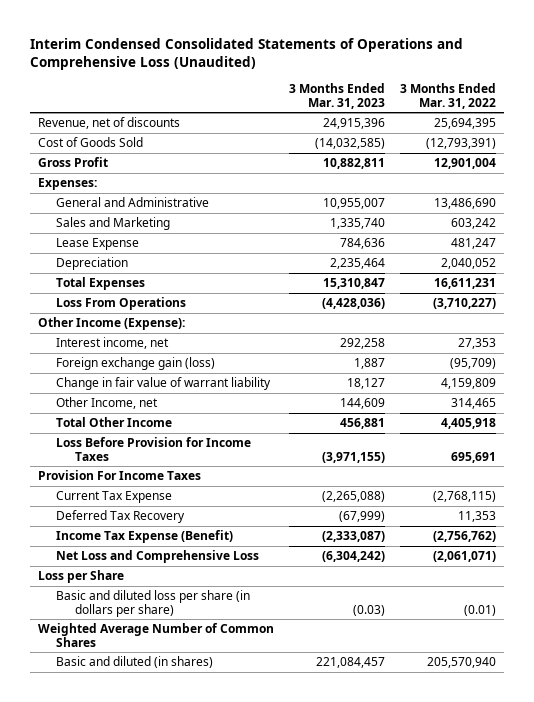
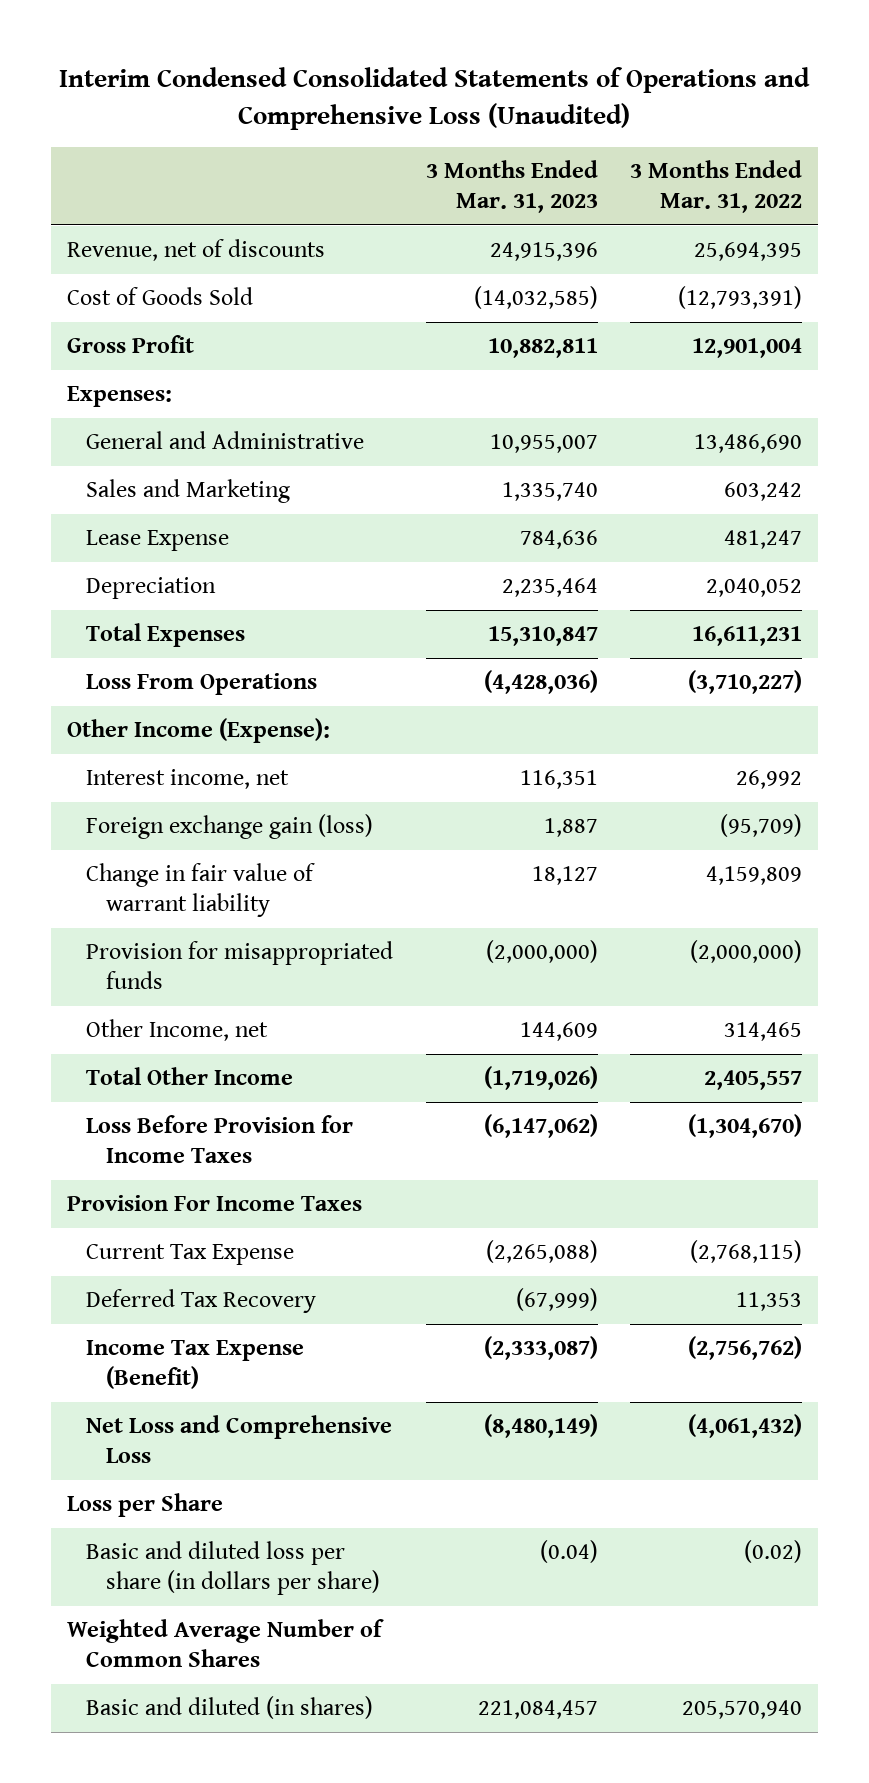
- Interest income, net | 292,258 | 27,353
+ Interest income, net | 116,351 | 26,992
+ Provision for misappropriated funds | (2,000,000) | (2,000,000)
- Total Other Income | 456,881 | 4,405,918
- Loss Before Provision for Income Taxes | (3,971,155) | 695,691
+ Total Other Income | (1,719,026) | 2,405,557
+ Loss Before Provision for Income Taxes | (6,147,062) | (1,304,670)
- Net Loss and Comprehensive Loss | (6,304,242) | (2,061,071)
+ Net Loss and Comprehensive Loss | (8,480,149) | (4,061,432)
- Basic and diluted loss per share (in dollars per share) | (0.03) | (0.01)
+ Basic and diluted loss per share (in dollars per share) | (0.04) | (0.02)

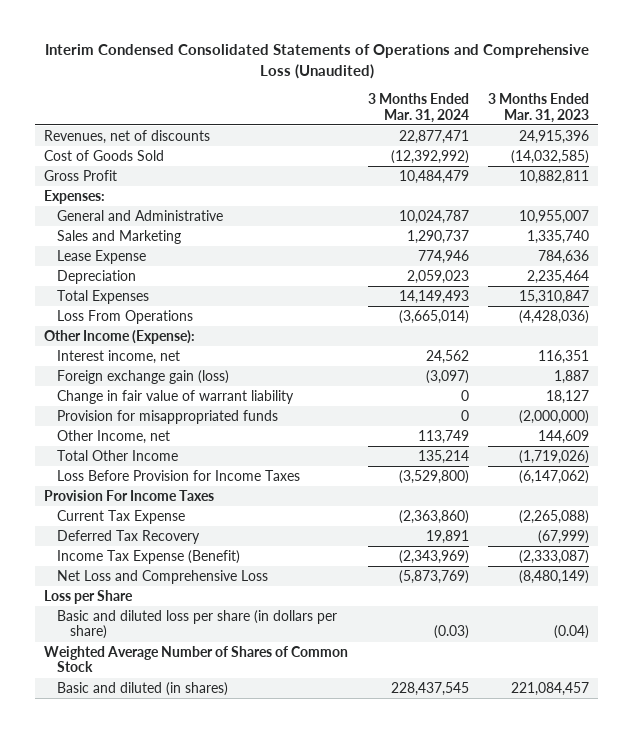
- | 3 Months Ended Mar. 31, 2023 | 3 Months Ended Mar. 31, 2022
+ | 3 Months Ended Mar. 31, 2024 | 3 Months Ended Mar. 31, 2023
- Revenue, net of discounts | 24,915,396 | 25,694,395
+ Revenues, net of discounts | 22,877,471 | 24,915,396
- Weighted Average Number of Common Shares
+ Weighted Average Number of Shares of Common Stock

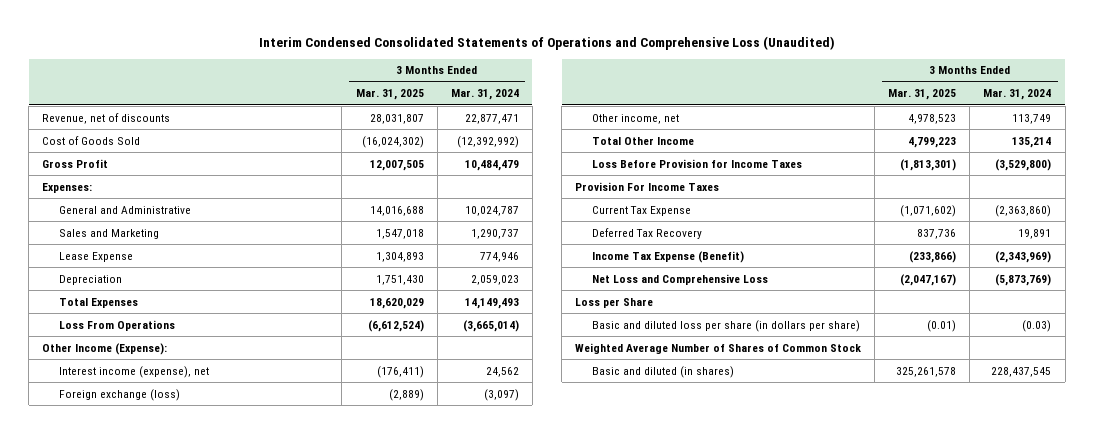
- | 3 Months Ended Mar. 31, 2024 | 3 Months Ended Mar. 31, 2023
+ | 3 Months Ended Mar. 31, 2025 | 3 Months Ended Mar. 31, 2024
- Revenues, net of discounts | 22,877,471 | 24,915,396
+ Revenue, net of discounts | 28,031,807 | 22,877,471
- Interest income, net | 24,562 | 116,351
- Foreign exchange gain (loss) | (3,097) | 1,887
- Change in fair value of warrant liability | 0 | 18,127
- Provision for misappropriated funds | 0 | (2,000,000)
- Other Income, net | 113,749 | 144,609
+ Interest income (expense), net | (176,411) | 24,562
+ Foreign exchange (loss) | (2,889) | (3,097)
+ Other income, net | 4,978,523 | 113,749

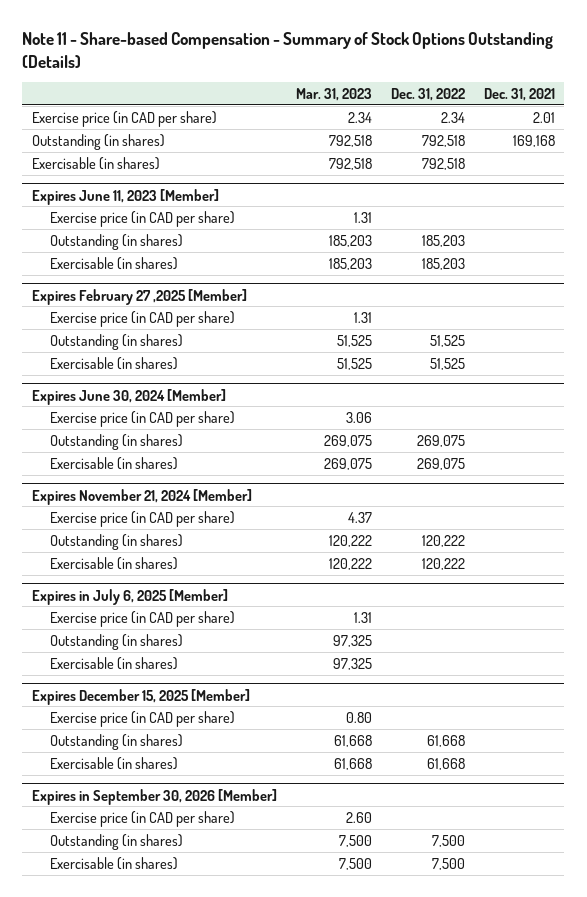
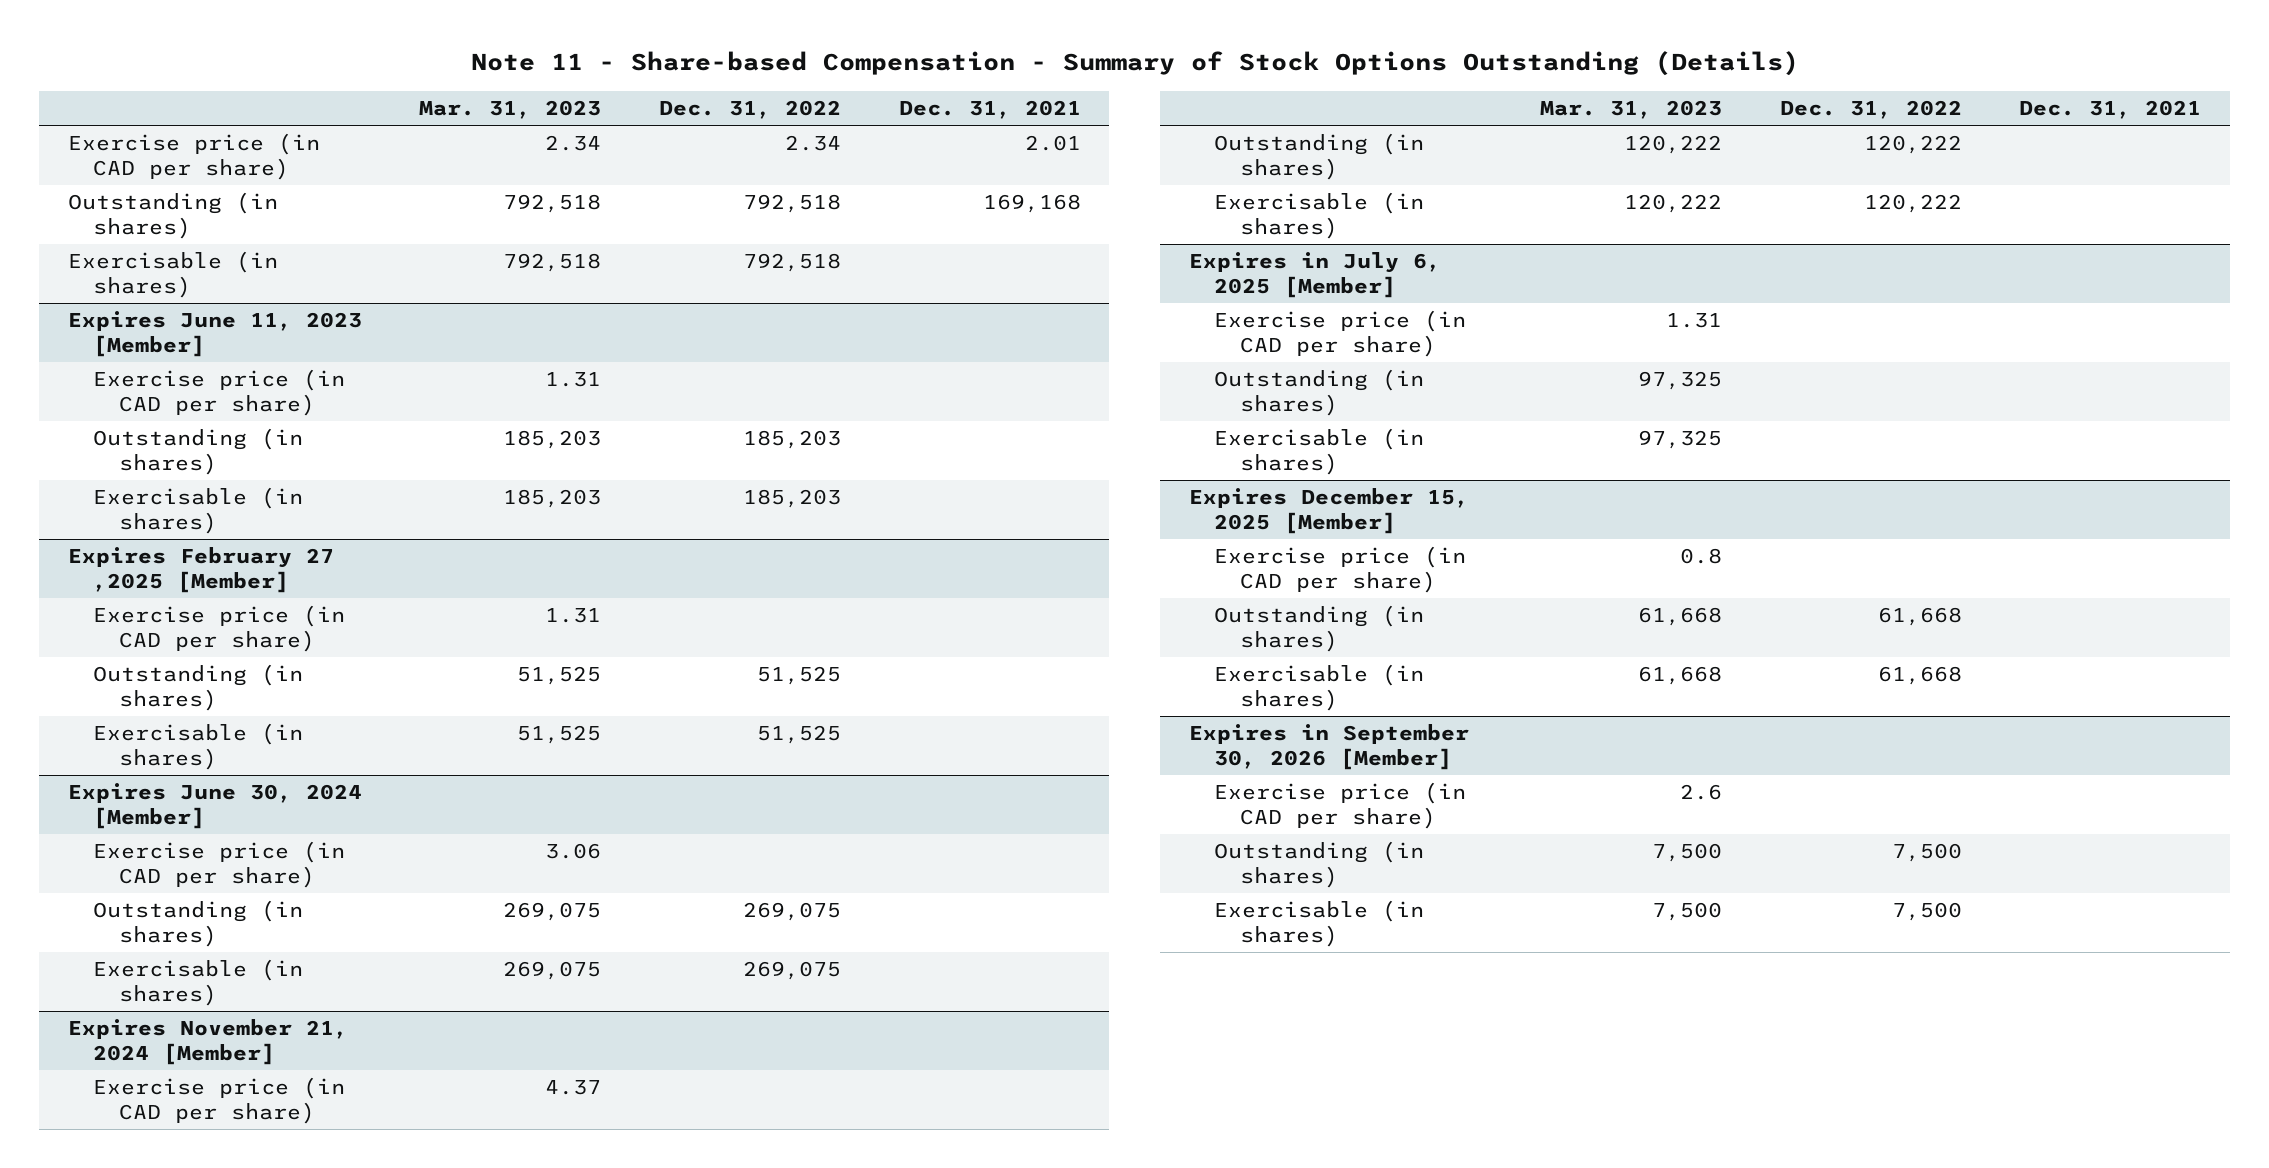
@ Expires December 15, 2025 [Member]
- Exercise price (in CAD per share) | 0.80 | |
+ Exercise price (in CAD per share) | 0.8 | |
@ Expires in September 30, 2026 [Member]
- Exercise price (in CAD per share) | 2.60 | |
+ Exercise price (in CAD per share) | 2.6 | |

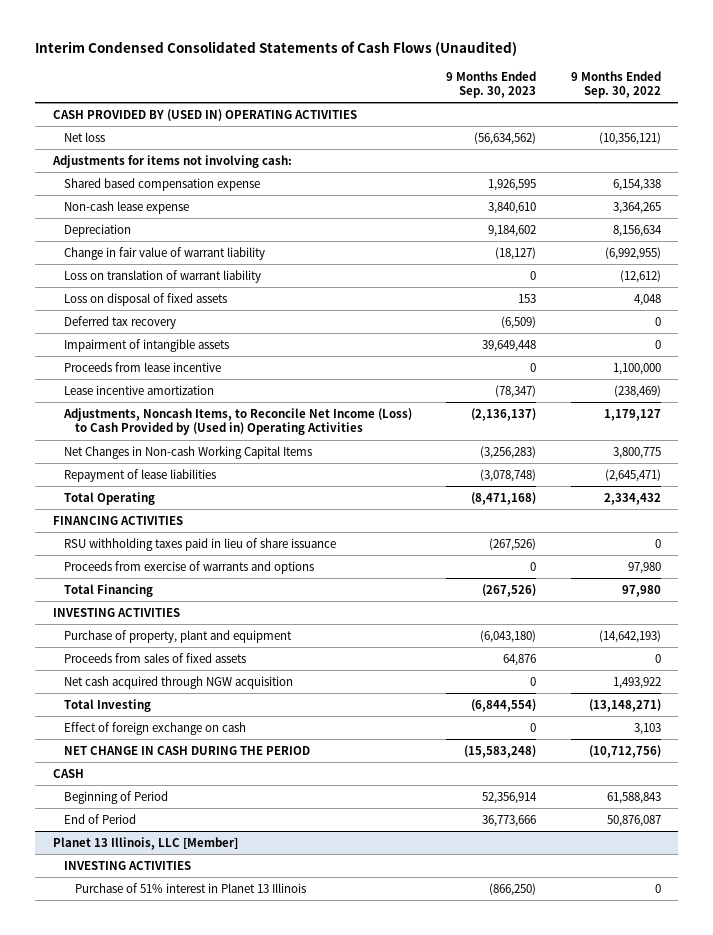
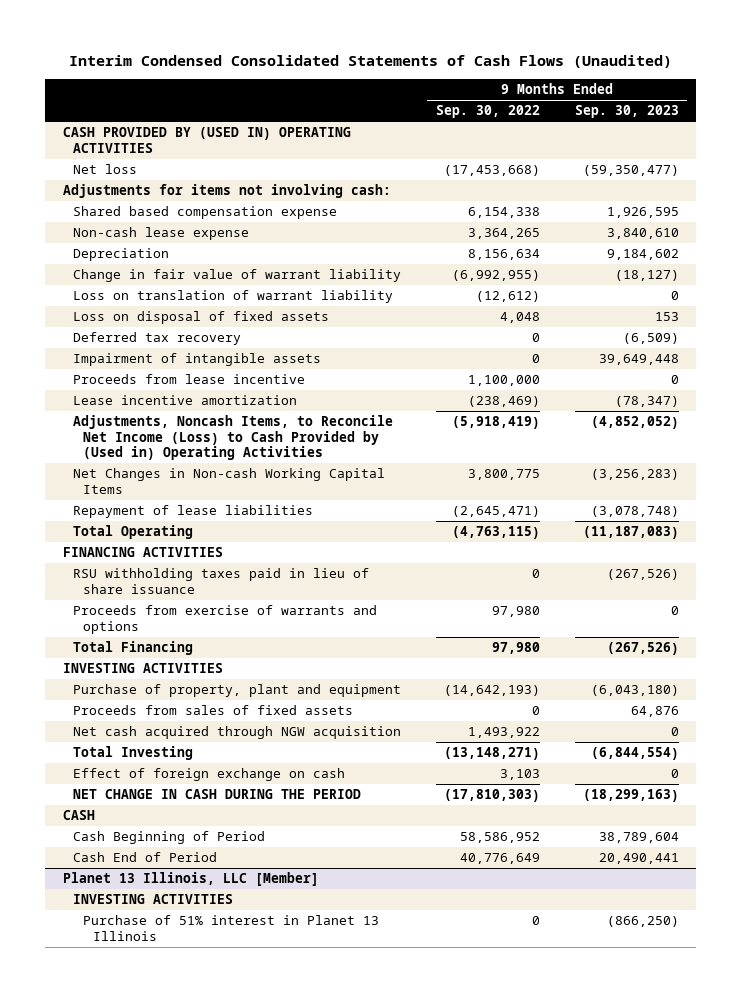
- | 9 Months Ended Sep. 30, 2023 | 9 Months Ended Sep. 30, 2022
+ | 9 Months Ended Sep. 30, 2022 | 9 Months Ended Sep. 30, 2023
- Net loss | (56,634,562) | (10,356,121)
+ Net loss | (17,453,668) | (59,350,477)
- Adjustments, Noncash Items, to Reconcile Net Income (Loss) to Cash Provided by (Used in) Operating Activities | (2,136,137) | 1,179,127
+ Adjustments, Noncash Items, to Reconcile Net Income (Loss) to Cash Provided by (Used in) Operating Activities | (5,918,419) | (4,852,052)
- Total Operating | (8,471,168) | 2,334,432
+ Total Operating | (4,763,115) | (11,187,083)
- NET CHANGE IN CASH DURING THE PERIOD | (15,583,248) | (10,712,756)
+ NET CHANGE IN CASH DURING THE PERIOD | (17,810,303) | (18,299,163)
- Beginning of Period | 52,356,914 | 61,588,843
- End of Period | 36,773,666 | 50,876,087
+ Cash Beginning of Period | 58,586,952 | 38,789,604
+ Cash End of Period | 40,776,649 | 20,490,441

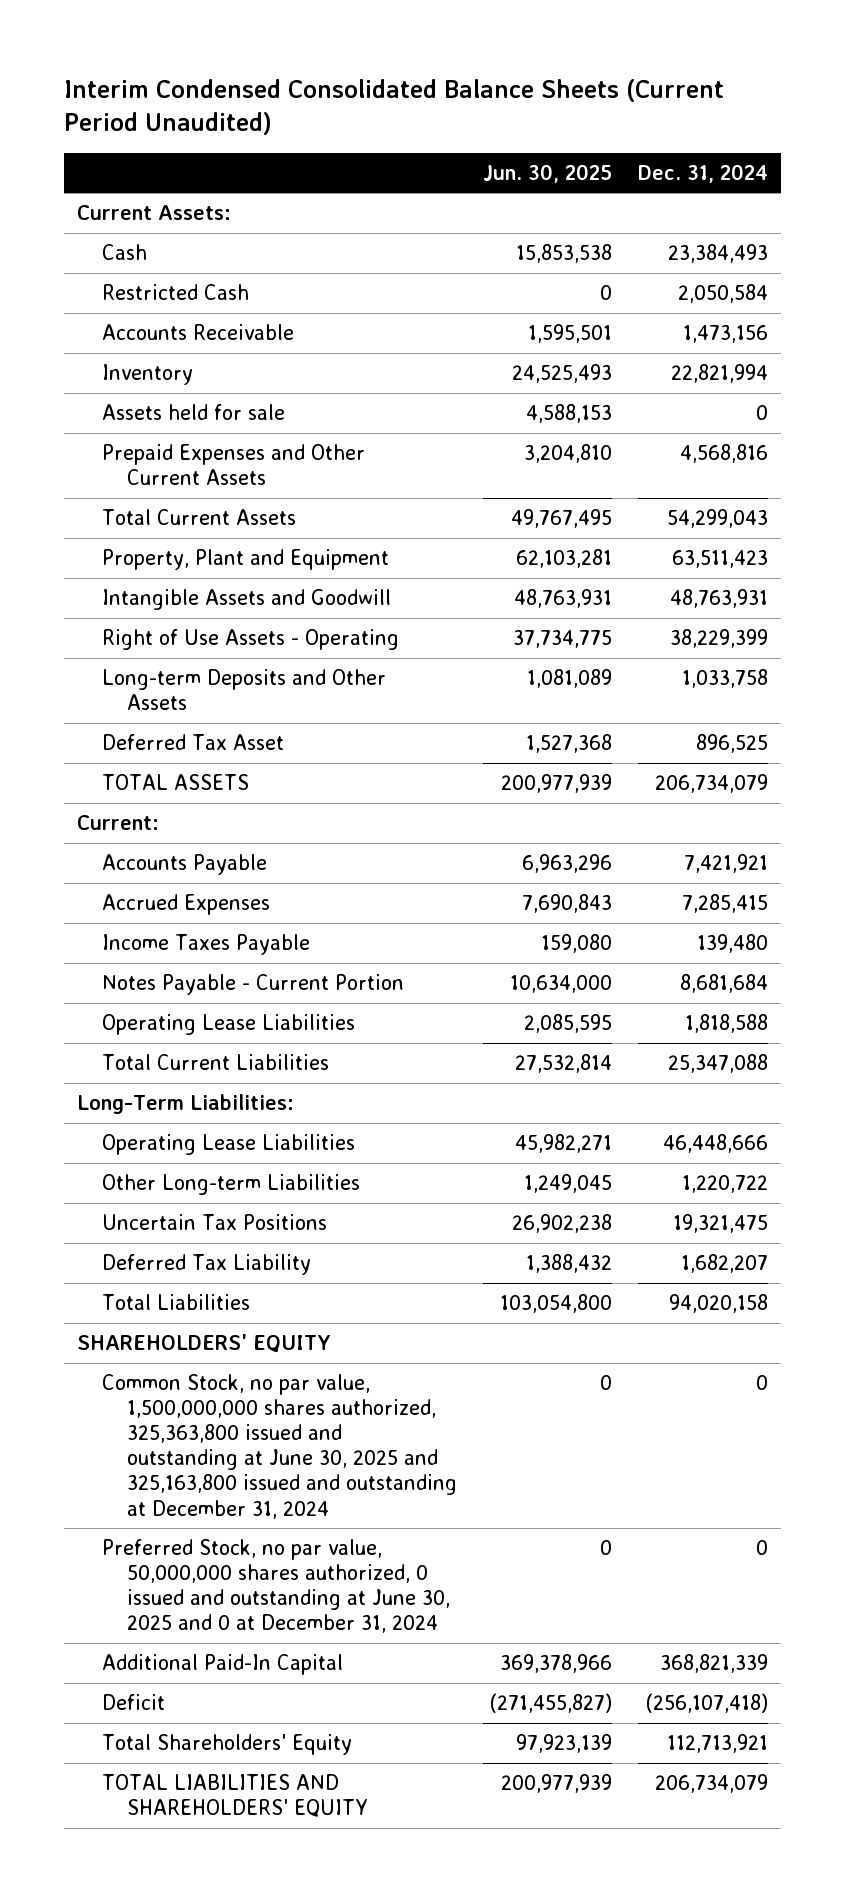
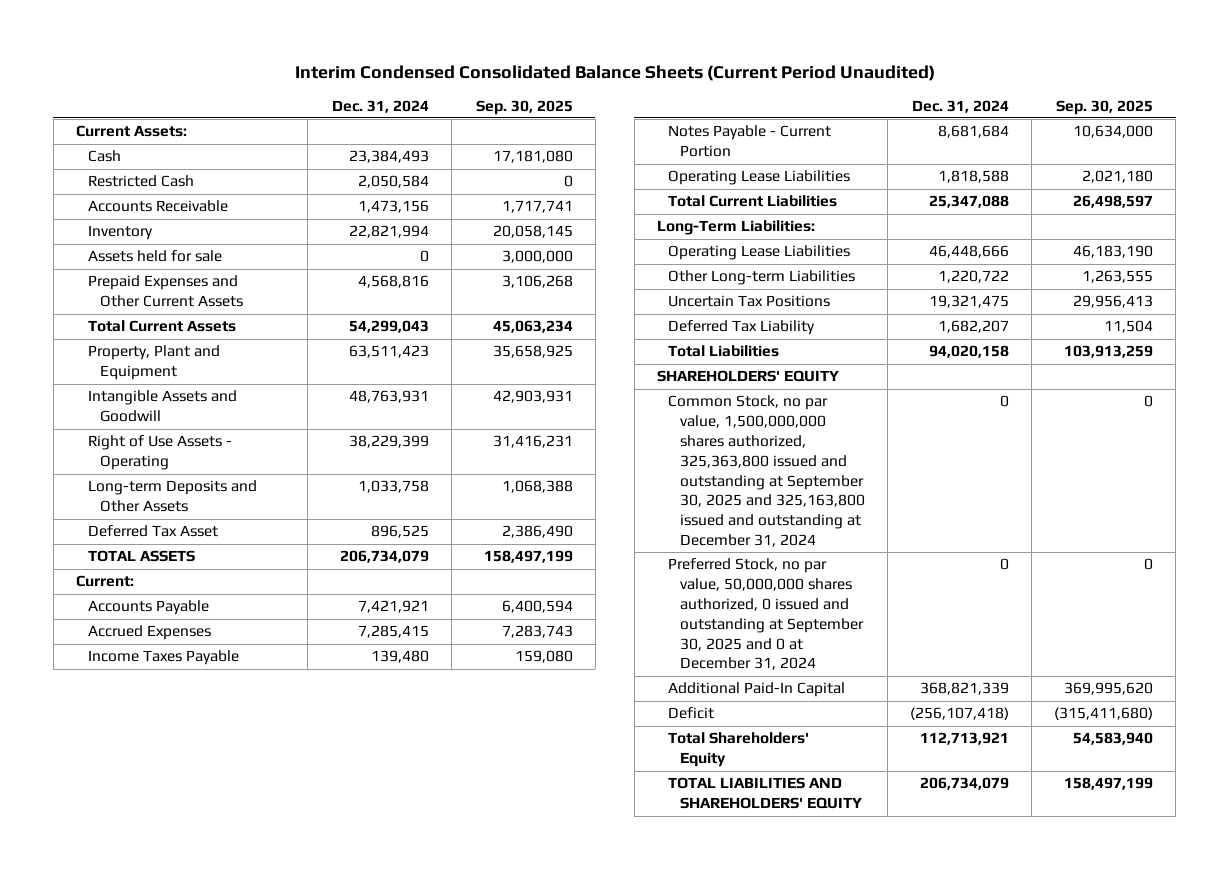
- | Jun. 30, 2025 | Dec. 31, 2024
+ | Dec. 31, 2024 | Sep. 30, 2025
- Common Stock, no par value, 1,500,000,000 shares authorized, 325,363,800 issued and outstanding at June 30, 2025 and 325,163,800 issued and outstanding at December 31, 2024 | 0 | 0
- Preferred Stock, no par value, 50,000,000 shares authorized, 0 issued and outstanding at June 30, 2025 and 0 at December 31, 2024 | 0 | 0
+ Common Stock, no par value, 1,500,000,000 shares authorized, 325,363,800 issued and outstanding at September 30, 2025 and 325,163,800 issued and outstanding at December 31, 2024 | 0 | 0
+ Preferred Stock, no par value, 50,000,000 shares authorized, 0 issued and outstanding at September 30, 2025 and 0 at December 31, 2024 | 0 | 0

